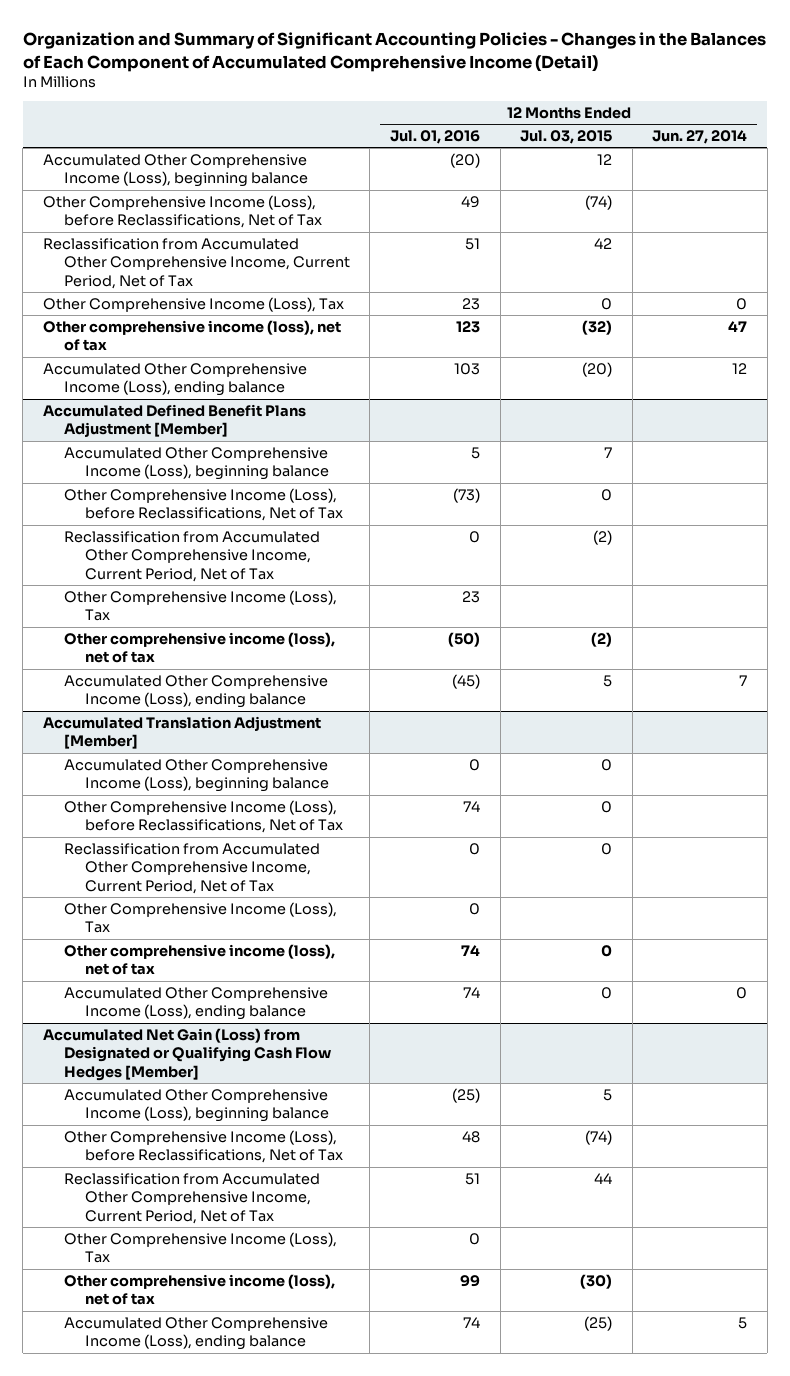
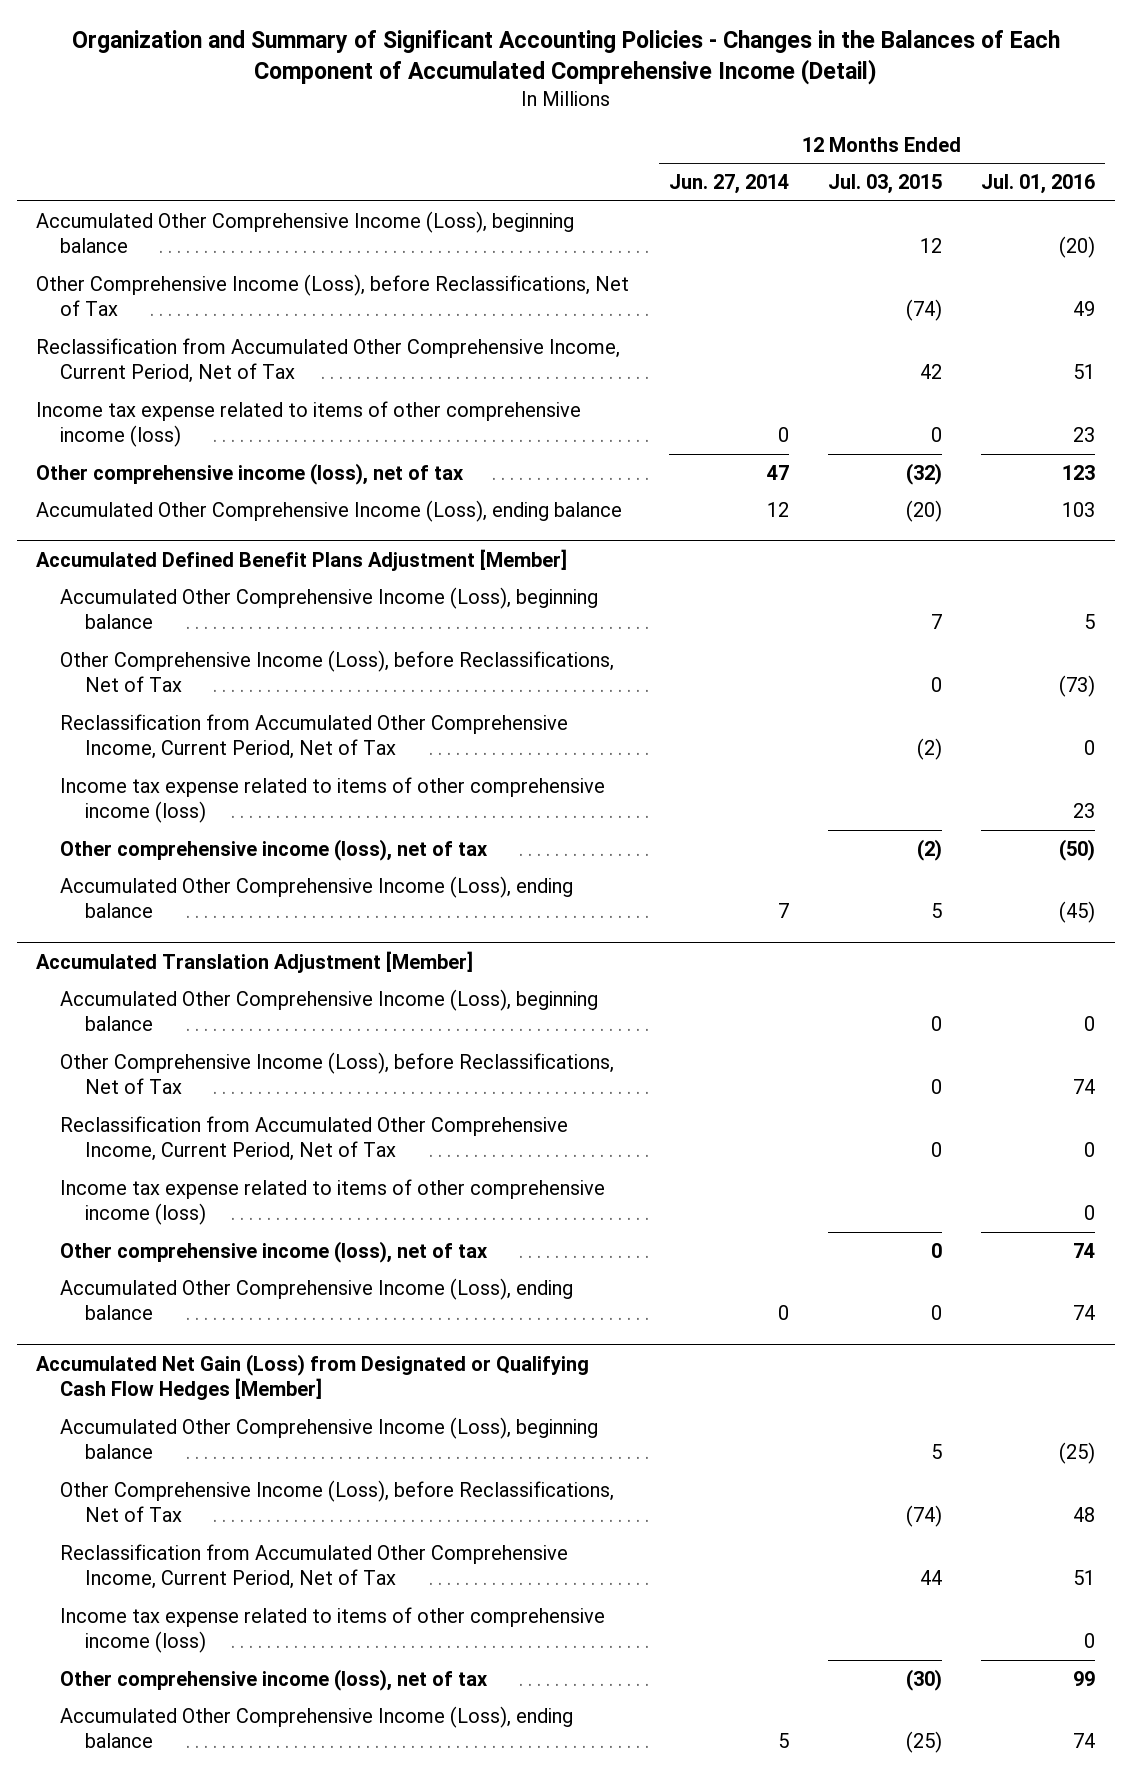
- | 12 Months Ended Jul. 01, 2016 | 12 Months Ended Jul. 03, 2015 | 12 Months Ended Jun. 27, 2014
+ | 12 Months Ended Jun. 27, 2014 | 12 Months Ended Jul. 03, 2015 | 12 Months Ended Jul. 01, 2016
- Other Comprehensive Income (Loss), Tax | 23 | 0 | 0
+ Income tax expense related to items of other comprehensive income (loss) | 0 | 0 | 23
@ Accumulated Defined Benefit Plans Adjustment [Member]
- Other Comprehensive Income (Loss), Tax | 23 | |
+ Income tax expense related to items of other comprehensive income (loss) | | | 23
@ Accumulated Translation Adjustment [Member]
- Other Comprehensive Income (Loss), Tax | 0 | |
+ Income tax expense related to items of other comprehensive income (loss) | | | 0
@ Accumulated Net Gain (Loss) from Designated or Qualifying Cash Flow Hedges [Member]
- Other Comprehensive Income (Loss), Tax | 0 | |
+ Income tax expense related to items of other comprehensive income (loss) | | | 0

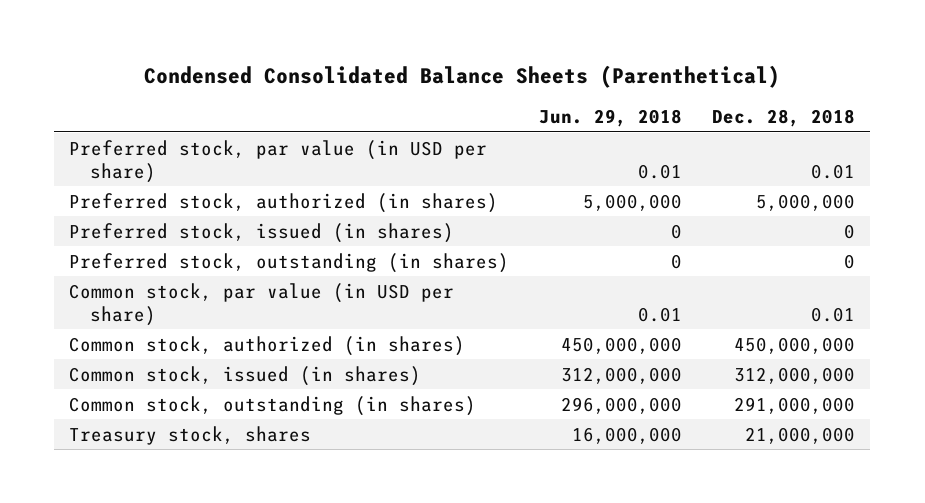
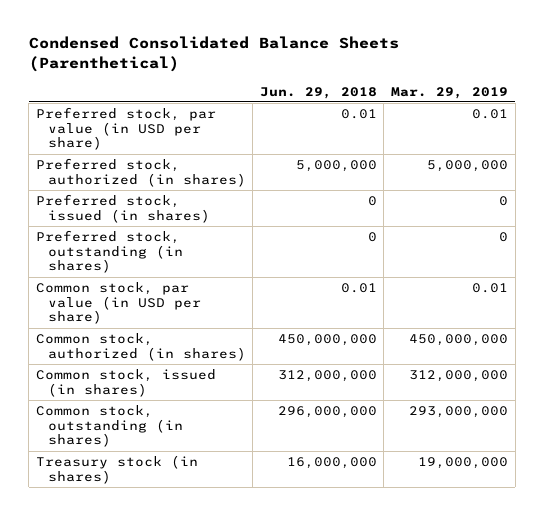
- | Jun. 29, 2018 | Dec. 28, 2018
+ | Jun. 29, 2018 | Mar. 29, 2019
- Treasury stock, shares | 16,000,000 | 21,000,000
+ Treasury stock (in shares) | 16,000,000 | 19,000,000

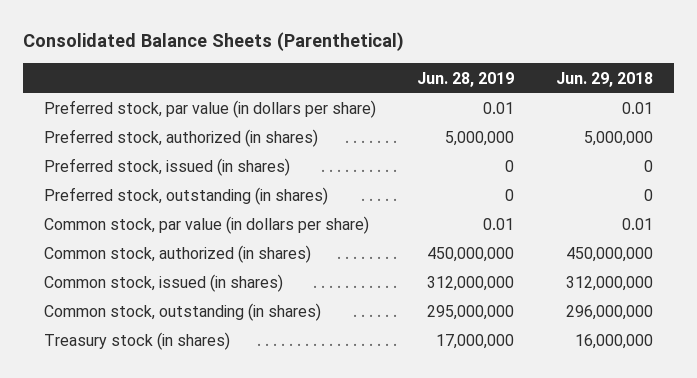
- Condensed Consolidated Balance Sheets (Parenthetical)
+ Consolidated Balance Sheets (Parenthetical)
- | Jun. 29, 2018 | Mar. 29, 2019
+ | Jun. 28, 2019 | Jun. 29, 2018
- Preferred stock, par value (in USD per share) | 0.01 | 0.01
+ Preferred stock, par value (in dollars per share) | 0.01 | 0.01
- Common stock, par value (in USD per share) | 0.01 | 0.01
+ Common stock, par value (in dollars per share) | 0.01 | 0.01

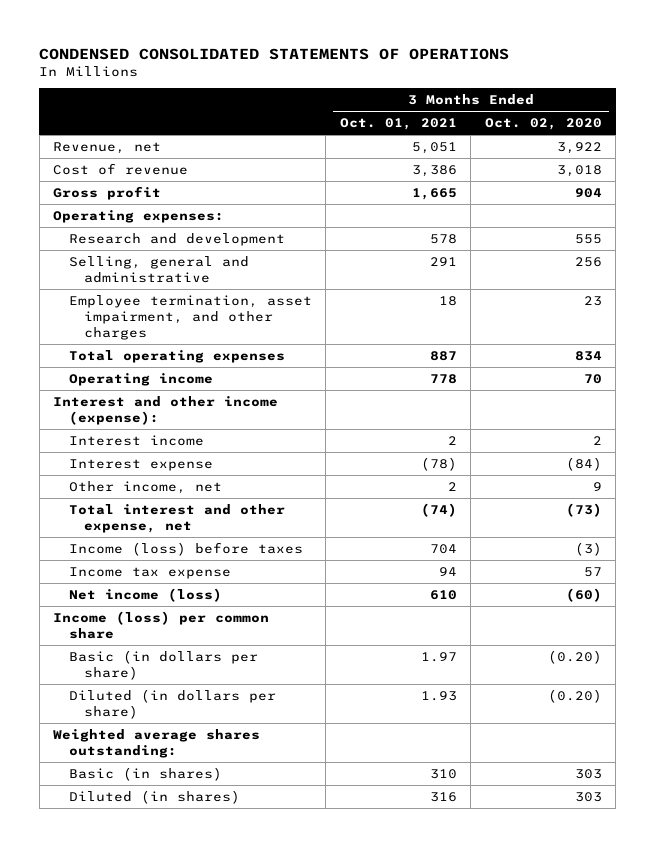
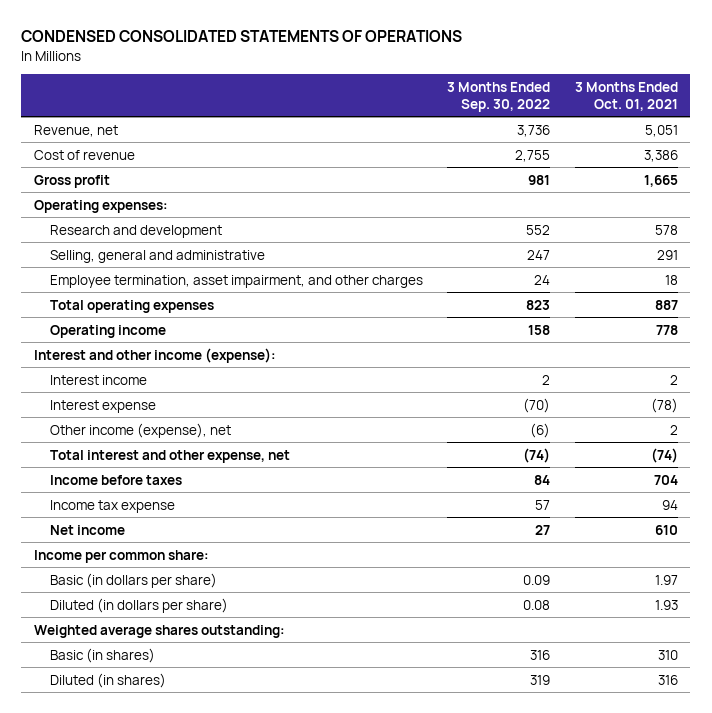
- | 3 Months Ended Oct. 01, 2021 | 3 Months Ended Oct. 02, 2020
+ | 3 Months Ended Sep. 30, 2022 | 3 Months Ended Oct. 01, 2021
- Other income, net | 2 | 9
+ Other income (expense), net | (6) | 2
- Income (loss) before taxes | 704 | (3)
+ Income before taxes | 84 | 704
- Net income (loss) | 610 | (60)
- Income (loss) per common share
+ Net income | 27 | 610
+ Income per common share:

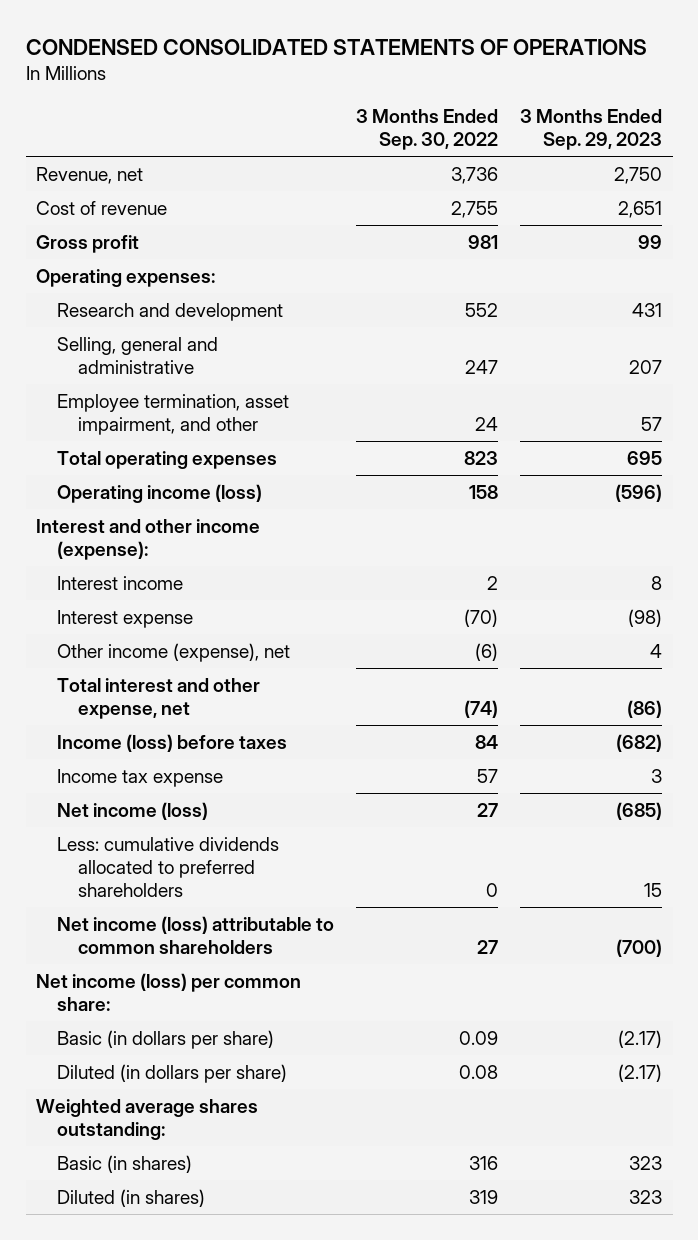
- | 3 Months Ended Sep. 30, 2022 | 3 Months Ended Oct. 01, 2021
+ | 3 Months Ended Sep. 30, 2022 | 3 Months Ended Sep. 29, 2023
- Employee termination, asset impairment, and other charges | 24 | 18
+ Employee termination, asset impairment, and other | 24 | 57
- Operating income | 158 | 778
+ Operating income (loss) | 158 | (596)
- Income before taxes | 84 | 704
+ Income (loss) before taxes | 84 | (682)
- Net income | 27 | 610
- Income per common share:
+ Net income (loss) | 27 | (685)
+ Less: cumulative dividends allocated to preferred shareholders | 0 | 15
+ Net income (loss) attributable to common shareholders | 27 | (700)
+ Net income (loss) per common share:

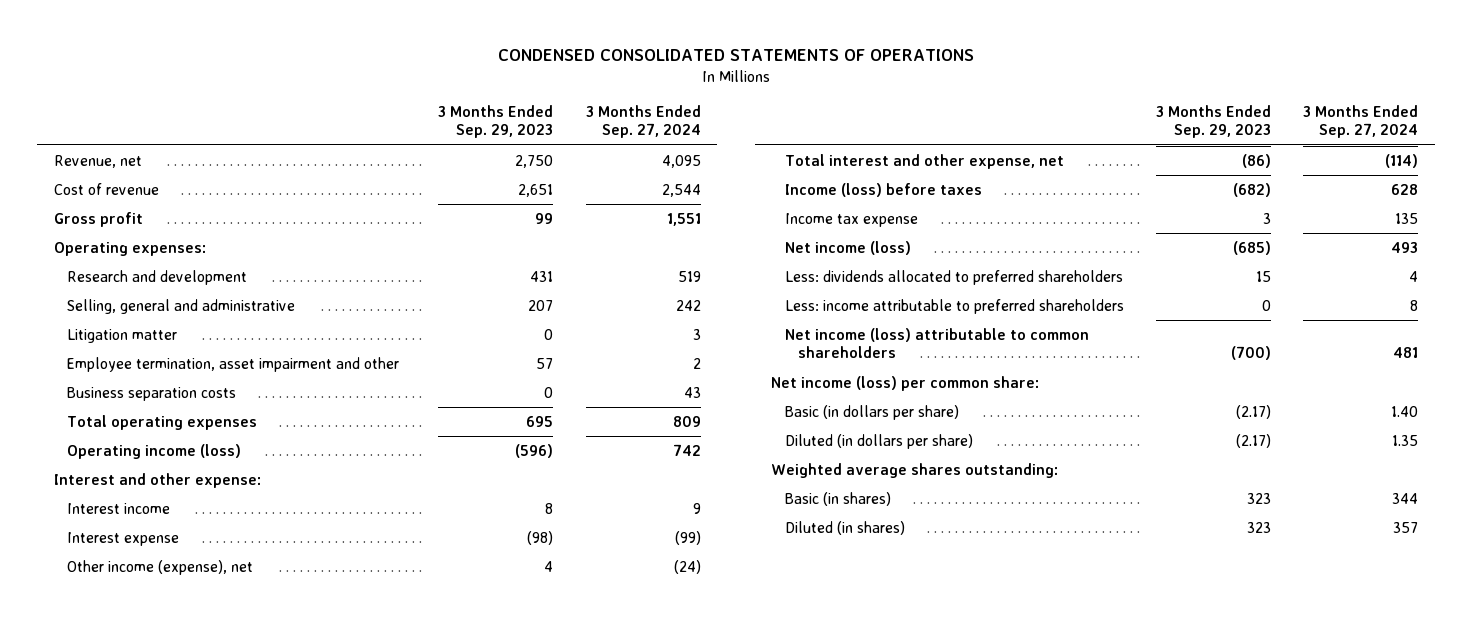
- | 3 Months Ended Sep. 30, 2022 | 3 Months Ended Sep. 29, 2023
+ | 3 Months Ended Sep. 29, 2023 | 3 Months Ended Sep. 27, 2024
- Employee termination, asset impairment, and other | 24 | 57
+ Litigation matter | 0 | 3
+ Employee termination, asset impairment and other | 57 | 2
+ Business separation costs | 0 | 43
- Interest and other income (expense):
+ Interest and other expense:
- Less: cumulative dividends allocated to preferred shareholders | 0 | 15
+ Less: dividends allocated to preferred shareholders | 15 | 4
+ Less: income attributable to preferred shareholders | 0 | 8

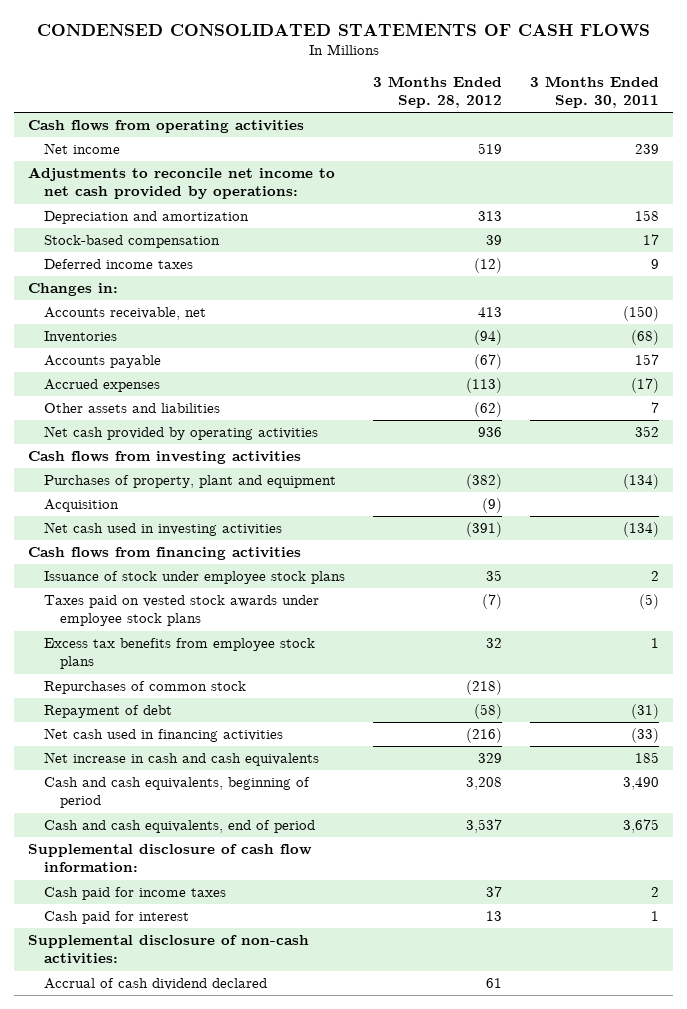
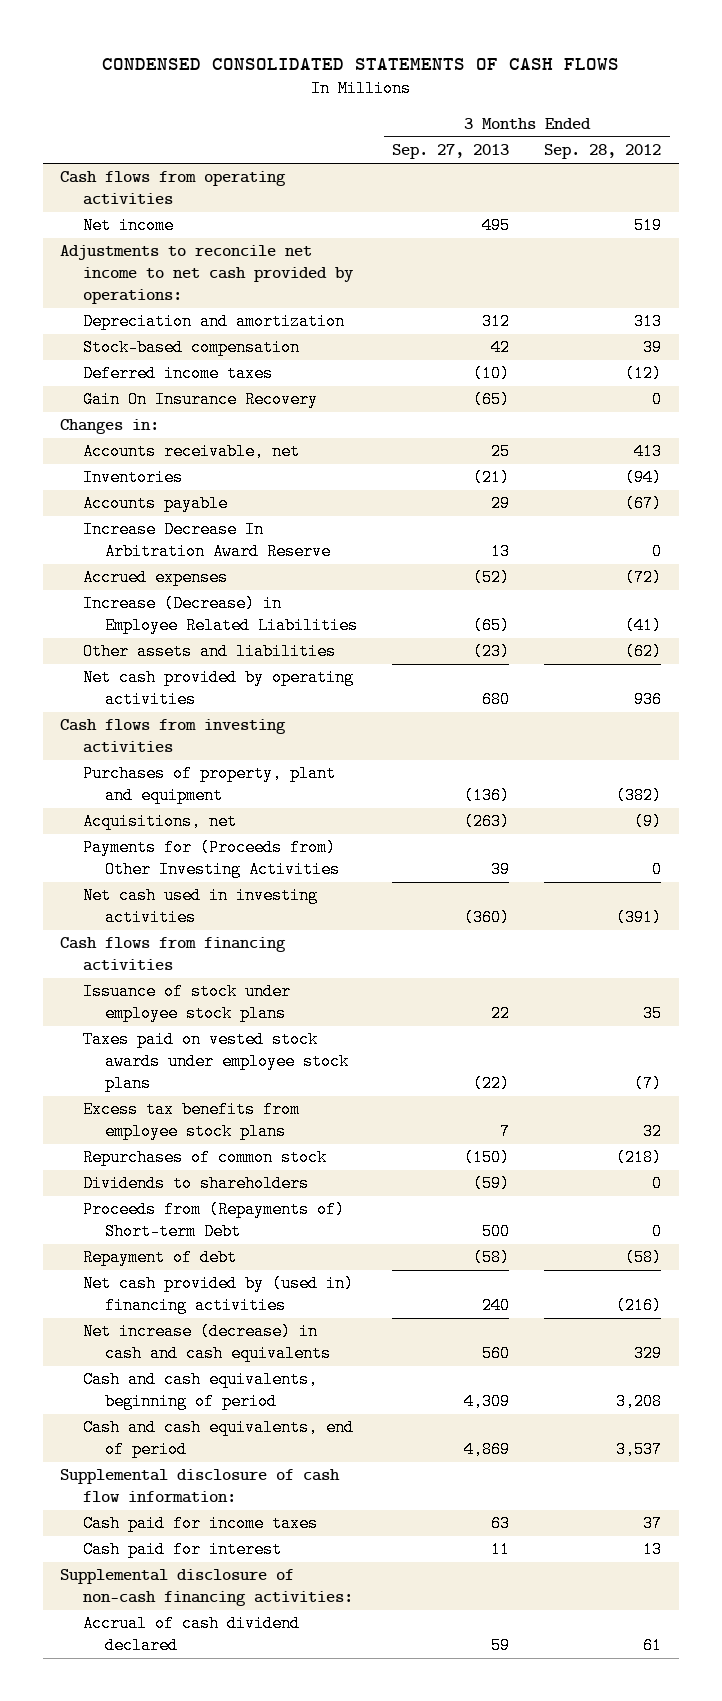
- | 3 Months Ended Sep. 28, 2012 | 3 Months Ended Sep. 30, 2011
+ | 3 Months Ended Sep. 27, 2013 | 3 Months Ended Sep. 28, 2012
+ Gain On Insurance Recovery | (65) | 0
- Accrued expenses | (113) | (17)
+ Increase Decrease In Arbitration Award Reserve | 13 | 0
+ Accrued expenses | (52) | (72)
+ Increase (Decrease) in Employee Related Liabilities | (65) | (41)
- Acquisition | (9) |
+ Acquisitions, net | (263) | (9)
+ Payments for (Proceeds from) Other Investing Activities | 39 | 0
+ Dividends to shareholders | (59) | 0
+ Proceeds from (Repayments of) Short-term Debt | 500 | 0
- Net cash used in financing activities | (216) | (33)
- Net increase in cash and cash equivalents | 329 | 185
+ Net cash provided by (used in) financing activities | 240 | (216)
+ Net increase (decrease) in cash and cash equivalents | 560 | 329
- Supplemental disclosure of non-cash activities:
+ Supplemental disclosure of non-cash financing activities:

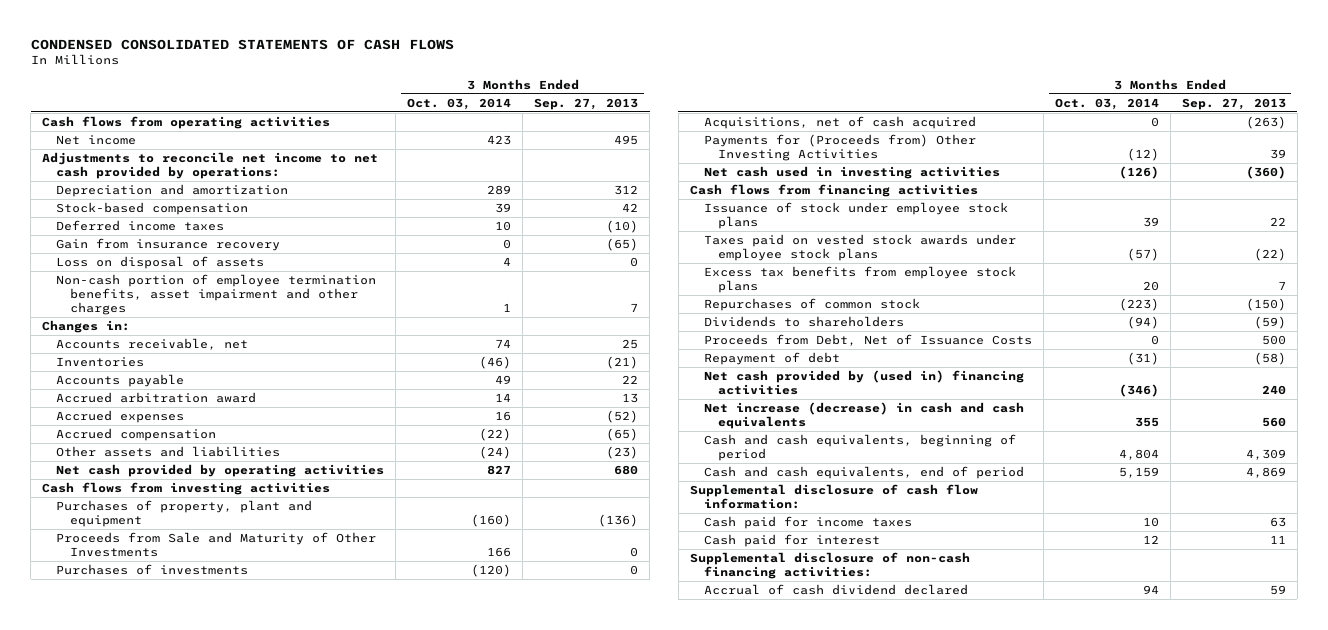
- | 3 Months Ended Sep. 27, 2013 | 3 Months Ended Sep. 28, 2012
+ | 3 Months Ended Oct. 03, 2014 | 3 Months Ended Sep. 27, 2013
- Gain On Insurance Recovery | (65) | 0
+ Gain from insurance recovery | 0 | (65)
+ Loss on disposal of assets | 4 | 0
+ Non-cash portion of employee termination benefits, asset impairment and other charges | 1 | 7
- Accounts payable | 29 | (67)
- Increase Decrease In Arbitration Award Reserve | 13 | 0
+ Accounts payable | 49 | 22
+ Accrued arbitration award | 14 | 13
- Increase (Decrease) in Employee Related Liabilities | (65) | (41)
+ Accrued compensation | (22) | (65)
- Acquisitions, net | (263) | (9)
+ Proceeds from Sale and Maturity of Other Investments | 166 | 0
+ Purchases of investments | (120) | 0
+ Acquisitions, net of cash acquired | 0 | (263)
- Proceeds from (Repayments of) Short-term Debt | 500 | 0
+ Proceeds from Debt, Net of Issuance Costs | 0 | 500

